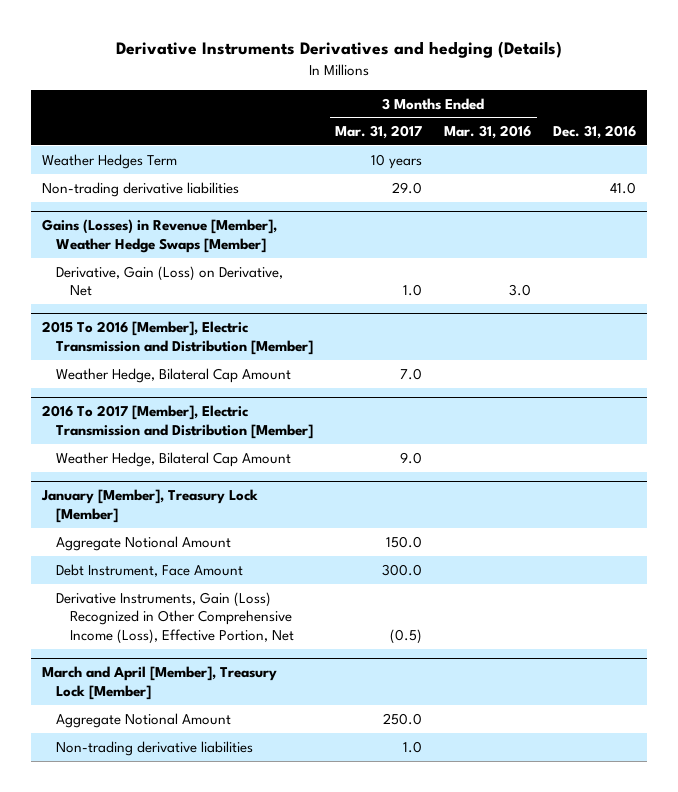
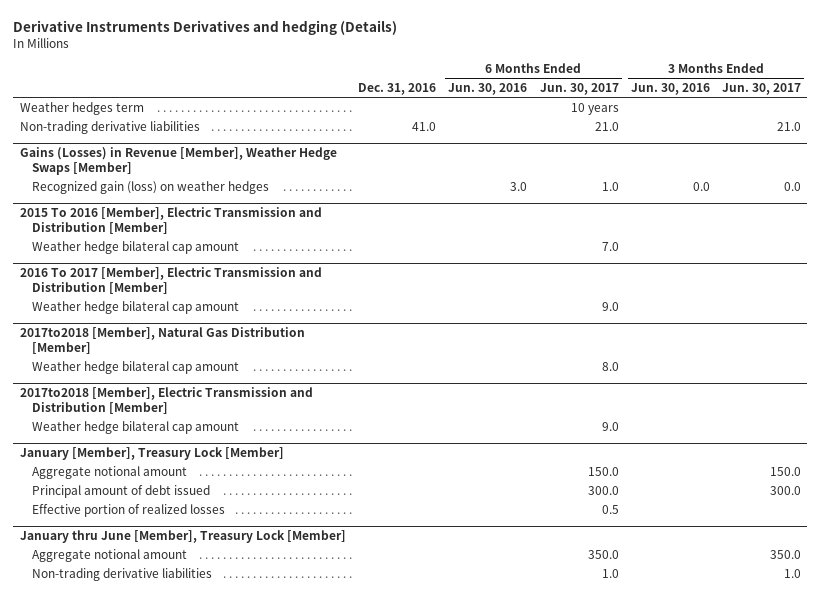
- | 3 Months Ended Mar. 31, 2017 | 3 Months Ended Mar. 31, 2016 | Dec. 31, 2016
+ | Dec. 31, 2016 | 6 Months Ended Jun. 30, 2016 | 6 Months Ended Jun. 30, 2017 | 3 Months Ended Jun. 30, 2016 | 3 Months Ended Jun. 30, 2017
- Weather Hedges Term | 10 years | |
+ Weather hedges term | | | 10 years | |
@ Gains (Losses) in Revenue [Member], Weather Hedge Swaps [Member]
- Derivative, Gain (Loss) on Derivative, Net | 1.0 | 3.0 |
+ Recognized gain (loss) on weather hedges | | 3.0 | 1.0 | 0.0 | 0.0
@ 2015 To 2016 [Member], Electric Transmission and Distribution [Member]
- Weather Hedge, Bilateral Cap Amount | 7.0 | |
+ Weather hedge bilateral cap amount | | | 7.0 | |
@ 2016 To 2017 [Member], Electric Transmission and Distribution [Member]
- Weather Hedge, Bilateral Cap Amount | 9.0 | |
+ Weather hedge bilateral cap amount | | | 9.0 | |
+ 2017to2018 [Member], Natural Gas Distribution [Member]
+ Weather hedge bilateral cap amount | | | 8.0 | |
+ 2017to2018 [Member], Electric Transmission and Distribution [Member]
+ Weather hedge bilateral cap amount | | | 9.0 | |
@ January [Member], Treasury Lock [Member]
- Aggregate Notional Amount | 150.0 | |
- Debt Instrument, Face Amount | 300.0 | |
- Derivative Instruments, Gain (Loss) Recognized in Other Comprehensive Income (Loss), Effective Portion, Net | (0.5) | |
- March and April [Member], Treasury Lock [Member]
- Aggregate Notional Amount | 250.0 | |
- Non-trading derivative liabilities | 1.0 | |
@ January [Member], Treasury Lock [Member]
+ Aggregate notional amount | | | 150.0 | | 150.0
+ Principal amount of debt issued | | | 300.0 | | 300.0
+ Effective portion of realized losses | | | 0.5 | |
+ January thru June [Member], Treasury Lock [Member]
+ Aggregate notional amount | | | 350.0 | | 350.0
+ Non-trading derivative liabilities | | | 1.0 | | 1.0

